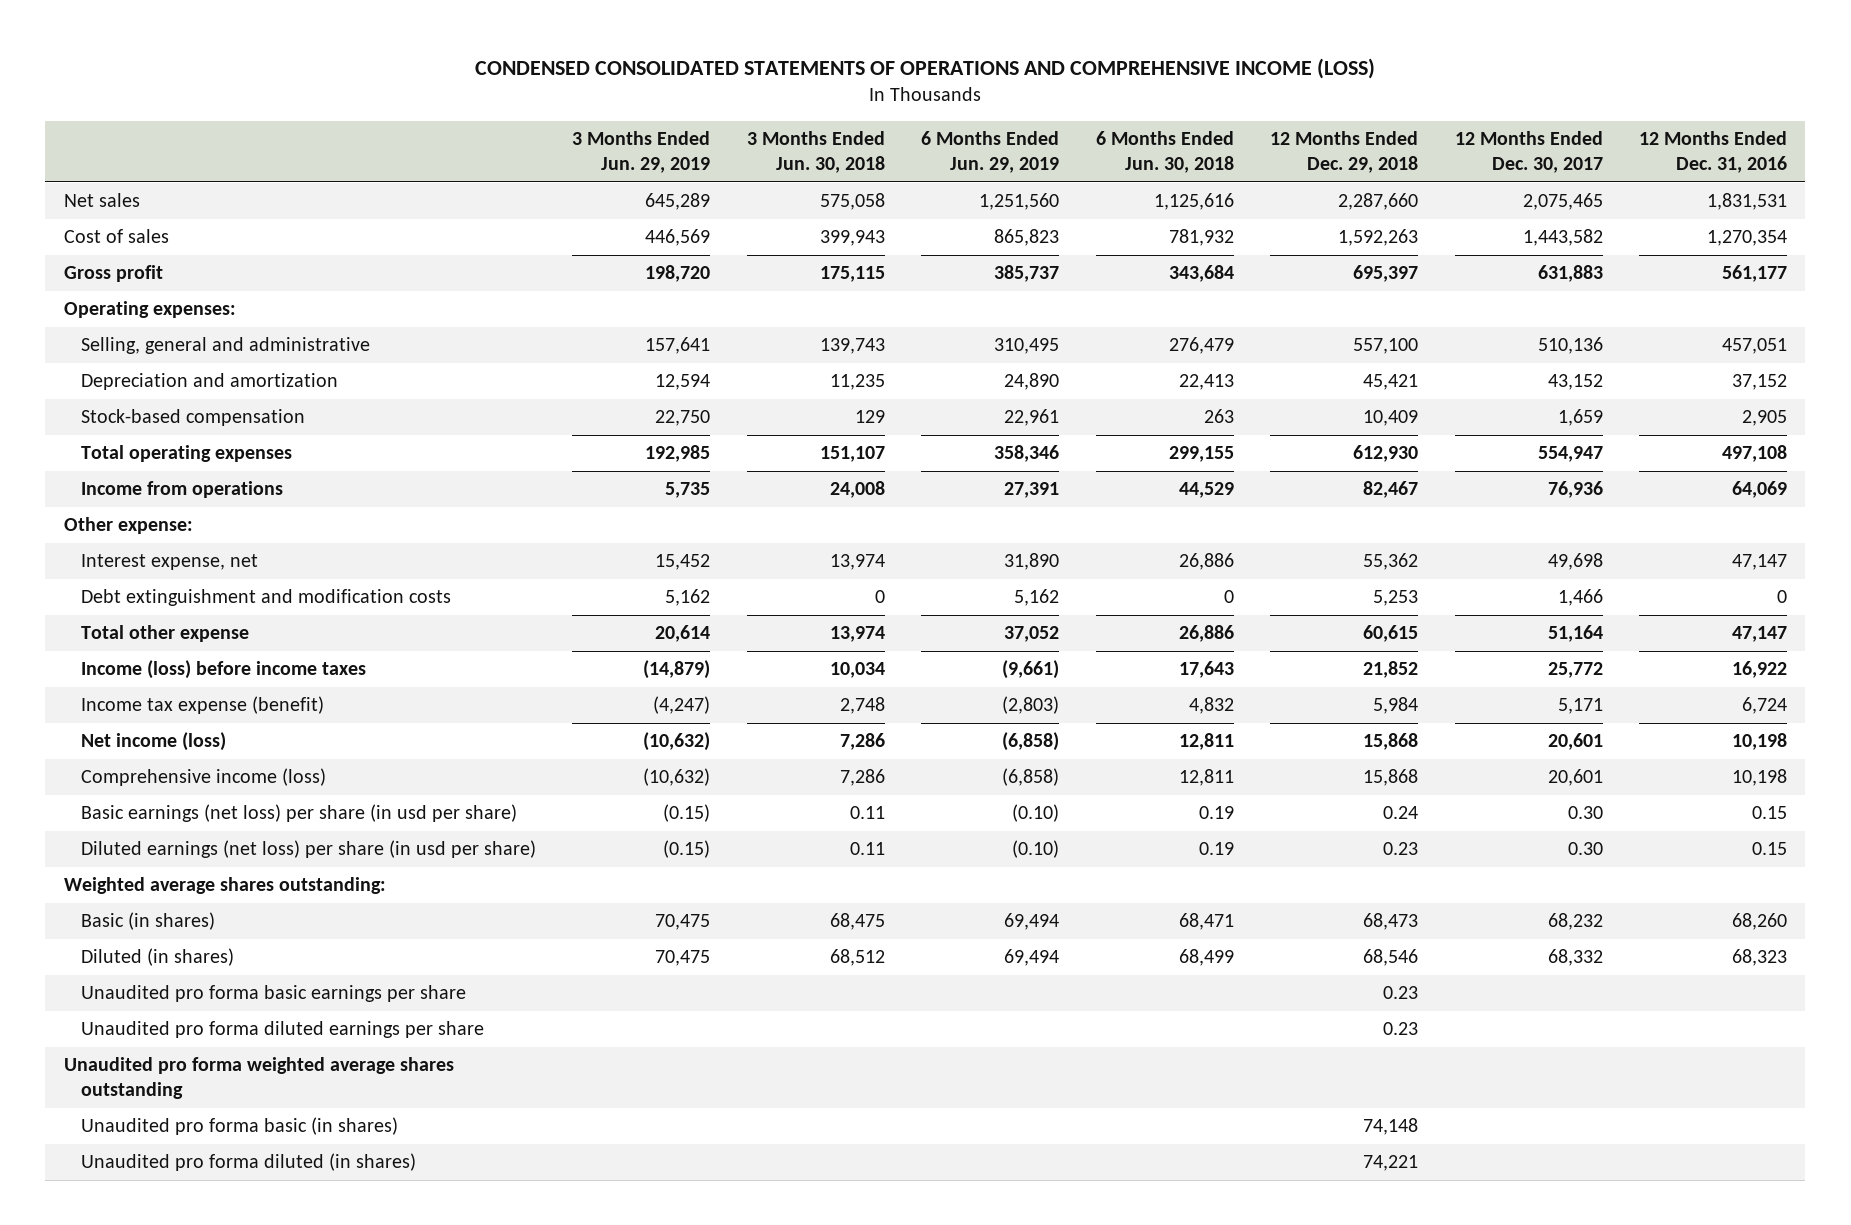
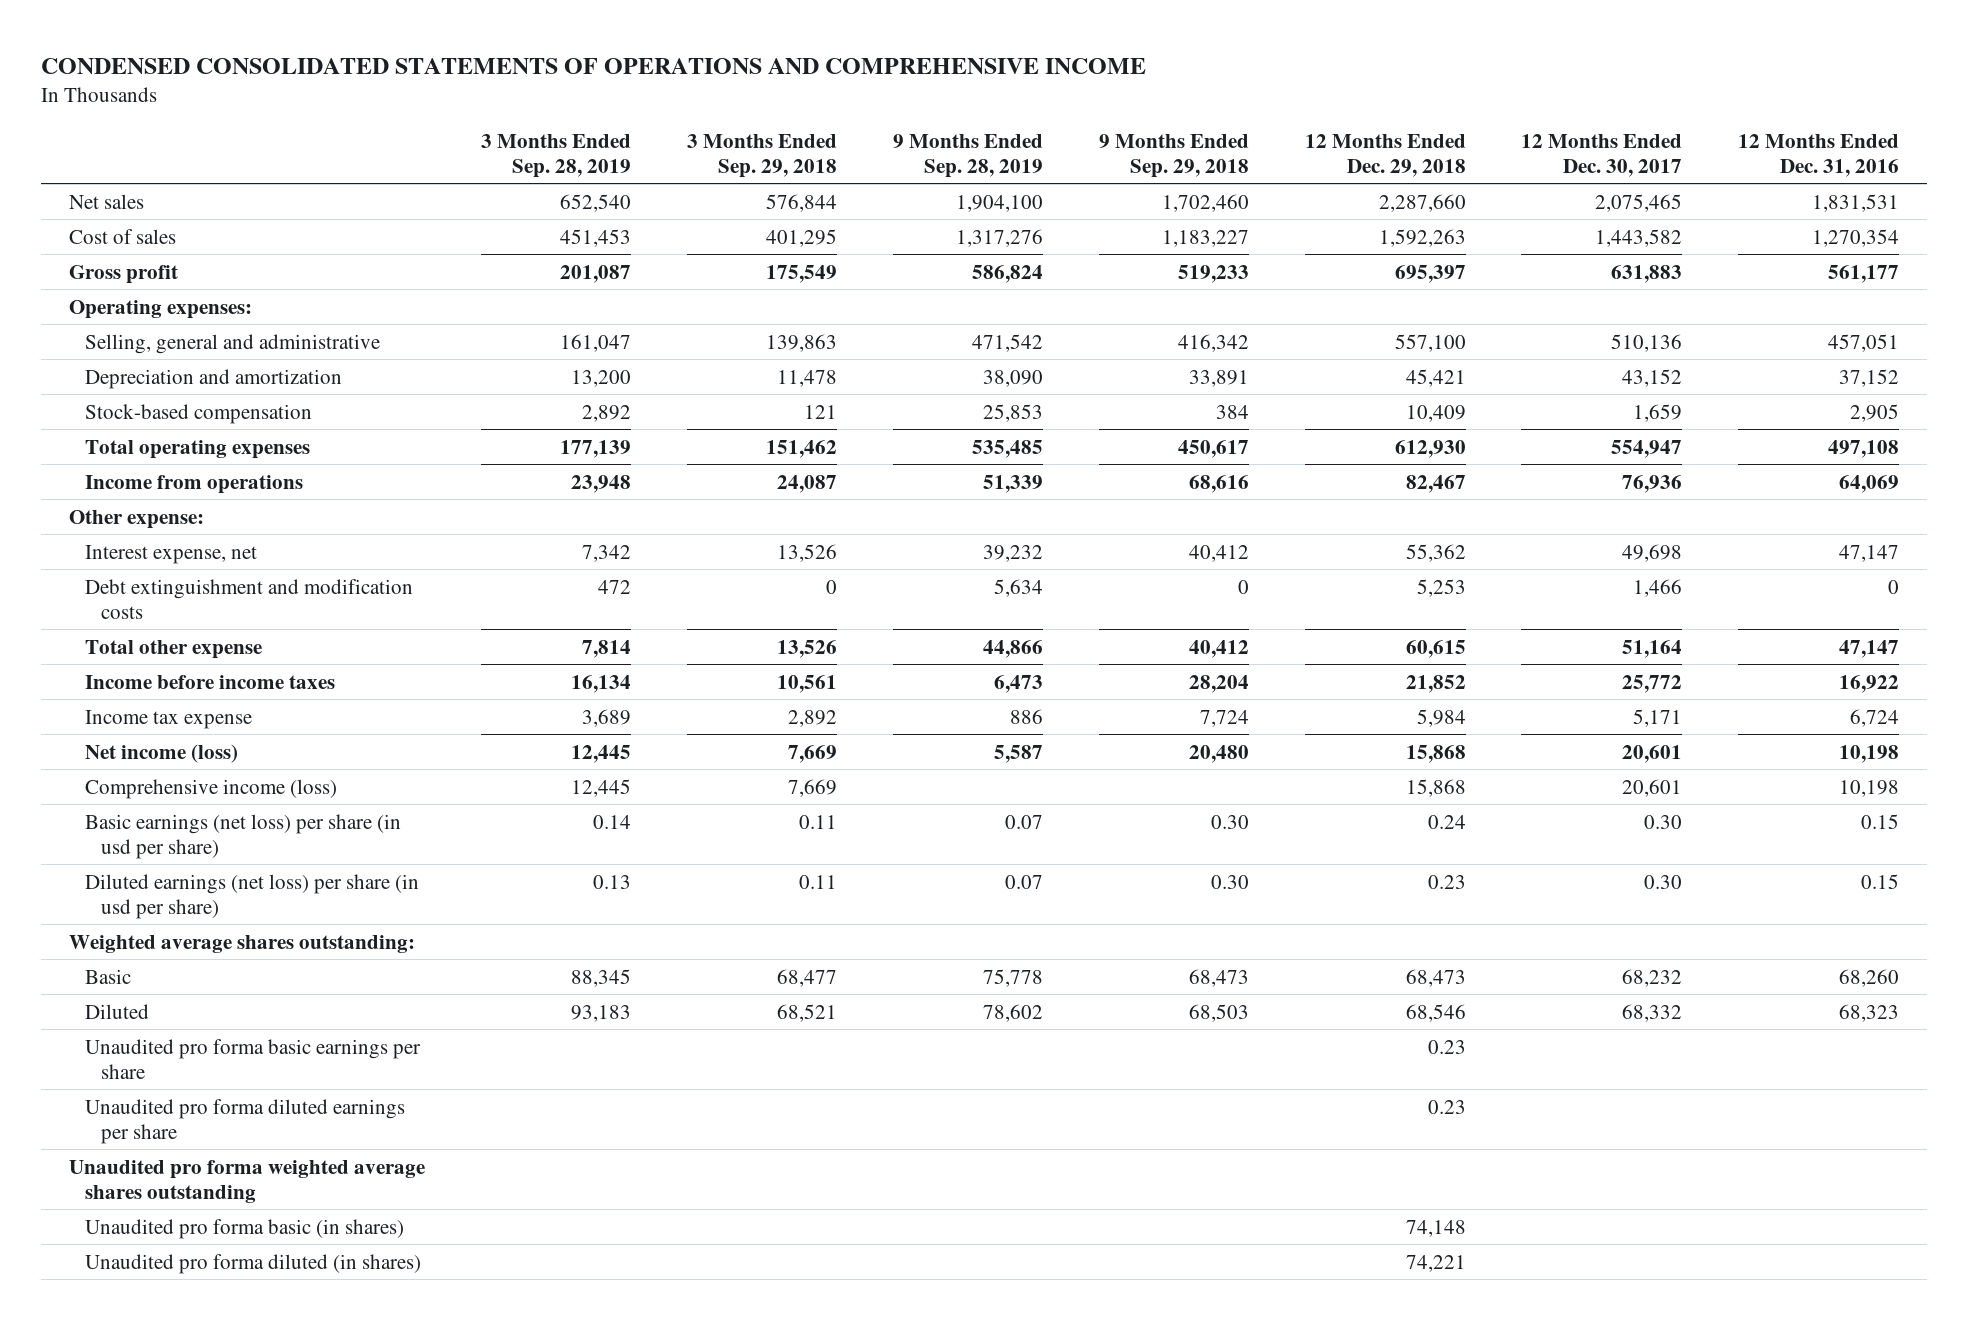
- CONDENSED CONSOLIDATED STATEMENTS OF OPERATIONS AND COMPREHENSIVE INCOME (LOSS)
+ CONDENSED CONSOLIDATED STATEMENTS OF OPERATIONS AND COMPREHENSIVE INCOME
- | 3 Months Ended Jun. 29, 2019 | 3 Months Ended Jun. 30, 2018 | 6 Months Ended Jun. 29, 2019 | 6 Months Ended Jun. 30, 2018 | 12 Months Ended Dec. 29, 2018 | 12 Months Ended Dec. 30, 2017 | 12 Months Ended Dec. 31, 2016
+ | 3 Months Ended Sep. 28, 2019 | 3 Months Ended Sep. 29, 2018 | 9 Months Ended Sep. 28, 2019 | 9 Months Ended Sep. 29, 2018 | 12 Months Ended Dec. 29, 2018 | 12 Months Ended Dec. 30, 2017 | 12 Months Ended Dec. 31, 2016
- Income (loss) before income taxes | (14,879) | 10,034 | (9,661) | 17,643 | 21,852 | 25,772 | 16,922
- Income tax expense (benefit) | (4,247) | 2,748 | (2,803) | 4,832 | 5,984 | 5,171 | 6,724
+ Income before income taxes | 16,134 | 10,561 | 6,473 | 28,204 | 21,852 | 25,772 | 16,922
+ Income tax expense | 3,689 | 2,892 | 886 | 7,724 | 5,984 | 5,171 | 6,724
- Basic (in shares) | 70,475 | 68,475 | 69,494 | 68,471 | 68,473 | 68,232 | 68,260
- Diluted (in shares) | 70,475 | 68,512 | 69,494 | 68,499 | 68,546 | 68,332 | 68,323
+ Basic | 88,345 | 68,477 | 75,778 | 68,473 | 68,473 | 68,232 | 68,260
+ Diluted | 93,183 | 68,521 | 78,602 | 68,503 | 68,546 | 68,332 | 68,323

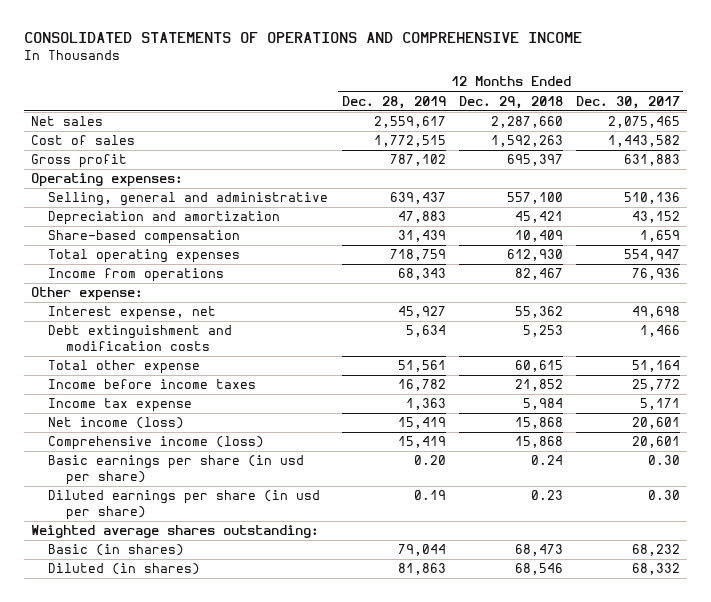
- CONDENSED CONSOLIDATED STATEMENTS OF OPERATIONS AND COMPREHENSIVE INCOME
+ CONSOLIDATED STATEMENTS OF OPERATIONS AND COMPREHENSIVE INCOME
- | 3 Months Ended Sep. 28, 2019 | 3 Months Ended Sep. 29, 2018 | 9 Months Ended Sep. 28, 2019 | 9 Months Ended Sep. 29, 2018 | 12 Months Ended Dec. 29, 2018 | 12 Months Ended Dec. 30, 2017 | 12 Months Ended Dec. 31, 2016
+ | 12 Months Ended Dec. 28, 2019 | 12 Months Ended Dec. 29, 2018 | 12 Months Ended Dec. 30, 2017
- Stock-based compensation | 2,892 | 121 | 25,853 | 384 | 10,409 | 1,659 | 2,905
+ Share-based compensation | 31,439 | 10,409 | 1,659
- Basic earnings (net loss) per share (in usd per share) | 0.14 | 0.11 | 0.07 | 0.30 | 0.24 | 0.30 | 0.15
- Diluted earnings (net loss) per share (in usd per share) | 0.13 | 0.11 | 0.07 | 0.30 | 0.23 | 0.30 | 0.15
+ Basic earnings per share (in usd per share) | 0.20 | 0.24 | 0.30
+ Diluted earnings per share (in usd per share) | 0.19 | 0.23 | 0.30
- Basic | 88,345 | 68,477 | 75,778 | 68,473 | 68,473 | 68,232 | 68,260
- Diluted | 93,183 | 68,521 | 78,602 | 68,503 | 68,546 | 68,332 | 68,323
- Unaudited pro forma basic earnings per share | | | | | 0.23 | |
- Unaudited pro forma diluted earnings per share | | | | | 0.23 | |
- Unaudited pro forma weighted average shares outstanding
- Unaudited pro forma basic (in shares) | | | | | 74,148 | |
- Unaudited pro forma diluted (in shares) | | | | | 74,221 | |
+ Basic (in shares) | 79,044 | 68,473 | 68,232
+ Diluted (in shares) | 81,863 | 68,546 | 68,332

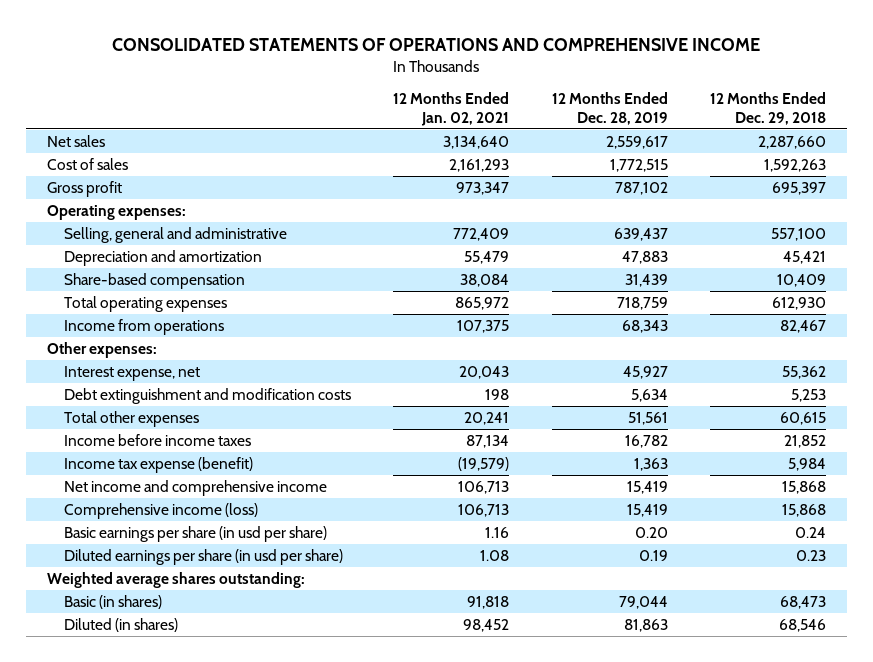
- | 12 Months Ended Dec. 28, 2019 | 12 Months Ended Dec. 29, 2018 | 12 Months Ended Dec. 30, 2017
+ | 12 Months Ended Jan. 02, 2021 | 12 Months Ended Dec. 28, 2019 | 12 Months Ended Dec. 29, 2018
- Other expense:
+ Other expenses:
- Total other expense | 51,561 | 60,615 | 51,164
+ Total other expenses | 20,241 | 51,561 | 60,615
- Income tax expense | 1,363 | 5,984 | 5,171
- Net income (loss) | 15,419 | 15,868 | 20,601
+ Income tax expense (benefit) | (19,579) | 1,363 | 5,984
+ Net income and comprehensive income | 106,713 | 15,419 | 15,868

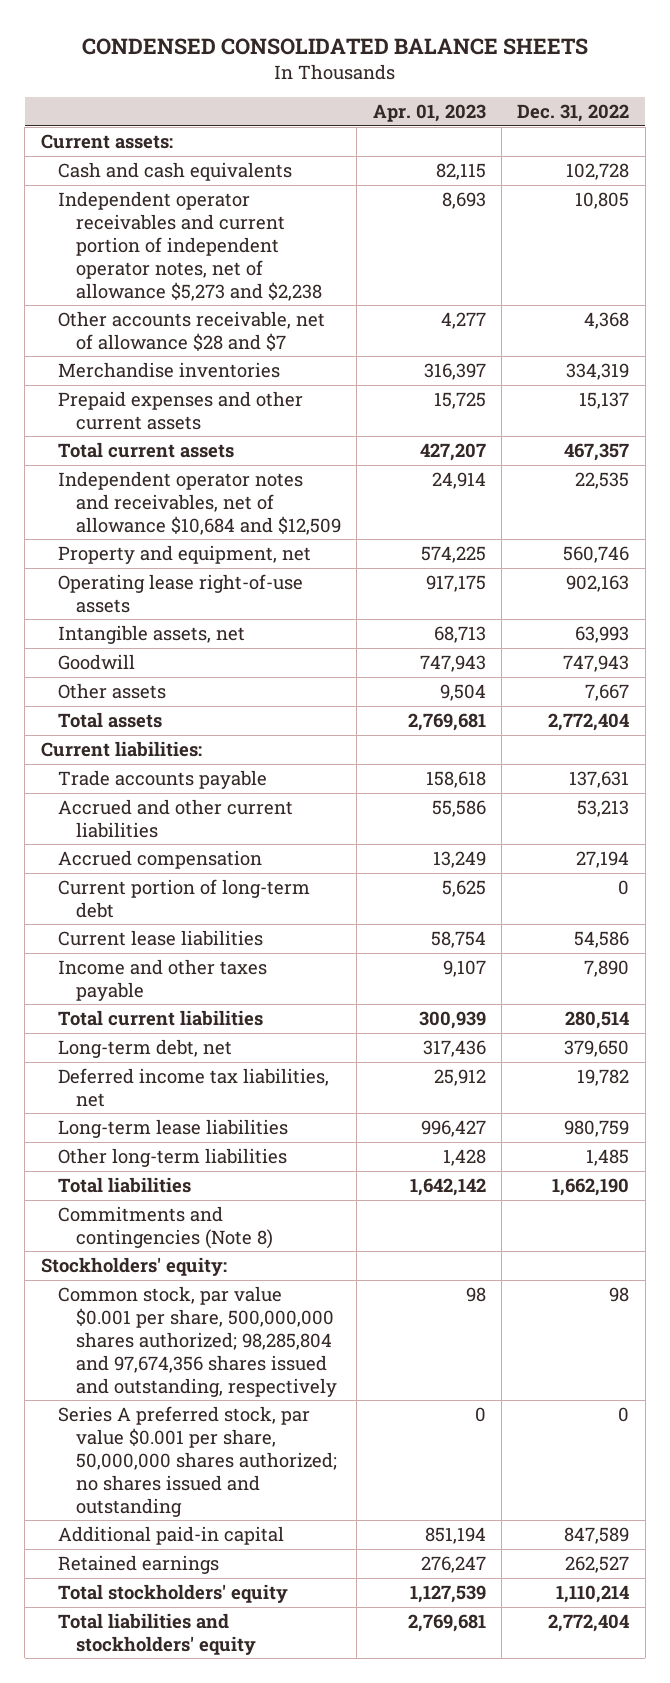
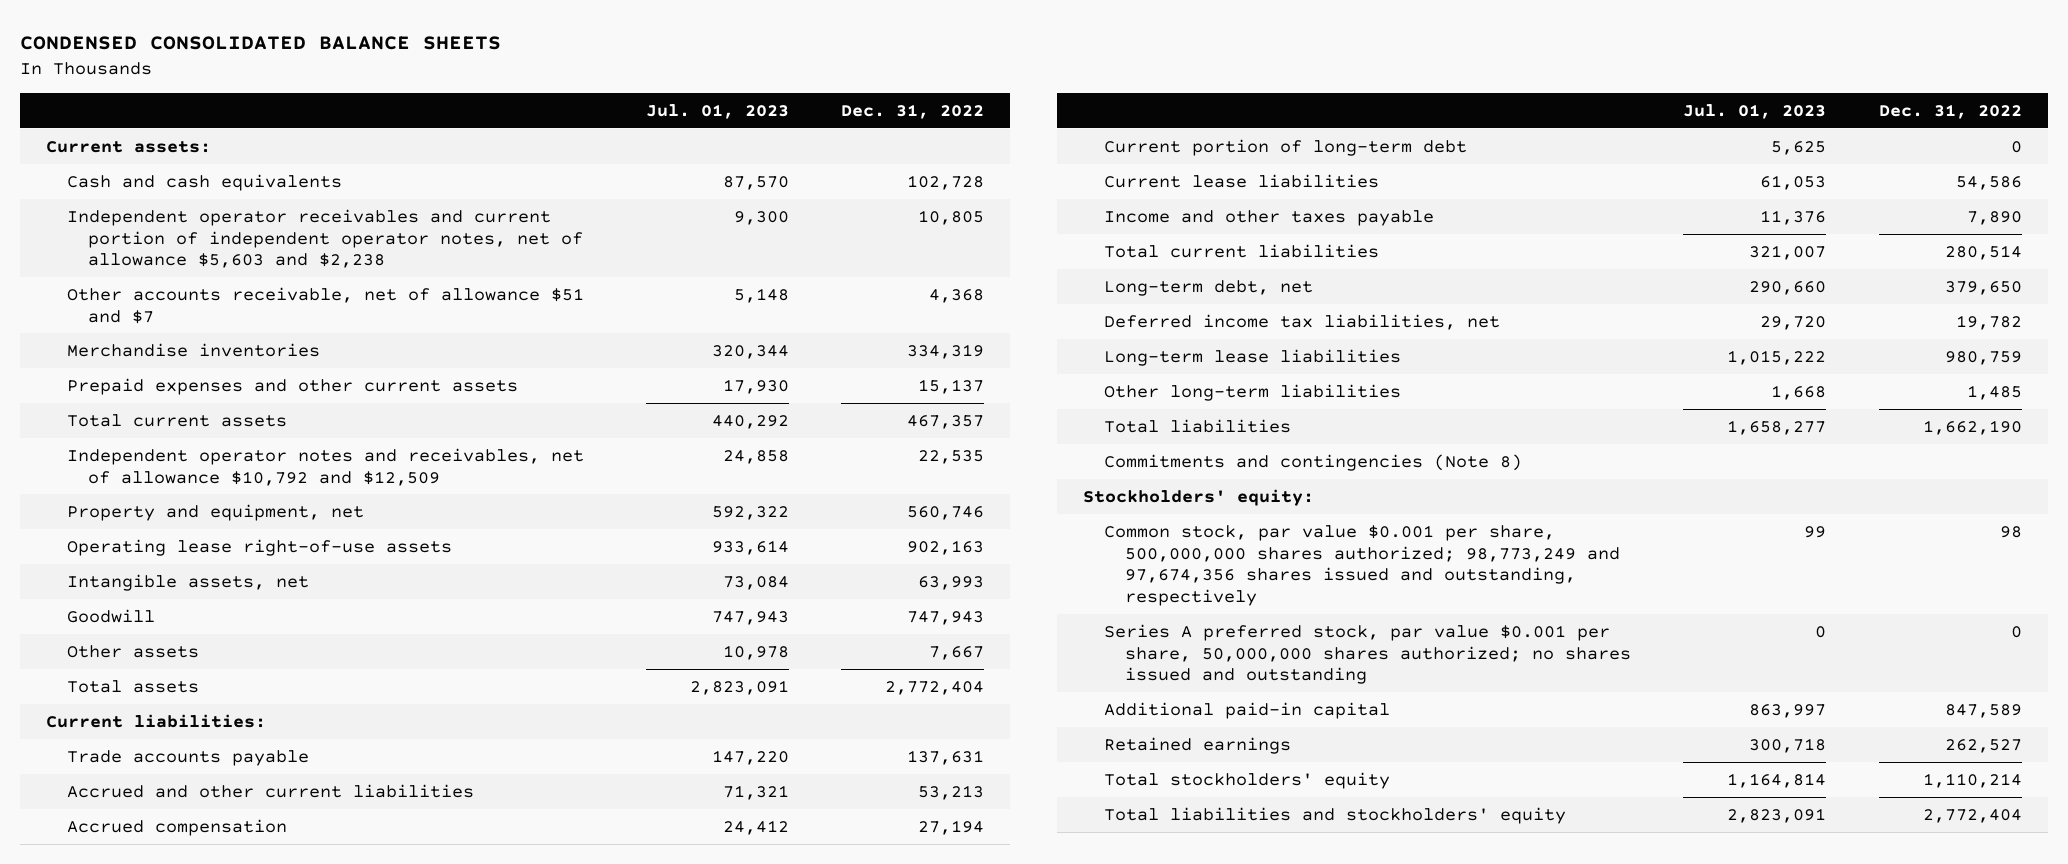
- | Apr. 01, 2023 | Dec. 31, 2022
+ | Jul. 01, 2023 | Dec. 31, 2022
- Independent operator receivables and current portion of independent operator notes, net of allowance $5,273 and $2,238 | 8,693 | 10,805
- Other accounts receivable, net of allowance $28 and $7 | 4,277 | 4,368
+ Independent operator receivables and current portion of independent operator notes, net of allowance $5,603 and $2,238 | 9,300 | 10,805
+ Other accounts receivable, net of allowance $51 and $7 | 5,148 | 4,368
- Independent operator notes and receivables, net of allowance $10,684 and $12,509 | 24,914 | 22,535
+ Independent operator notes and receivables, net of allowance $10,792 and $12,509 | 24,858 | 22,535
- Common stock, par value $0.001 per share, 500,000,000 shares authorized; 98,285,804 and 97,674,356 shares issued and outstanding, respectively | 98 | 98
+ Common stock, par value $0.001 per share, 500,000,000 shares authorized; 98,773,249 and 97,674,356 shares issued and outstanding, respectively | 99 | 98

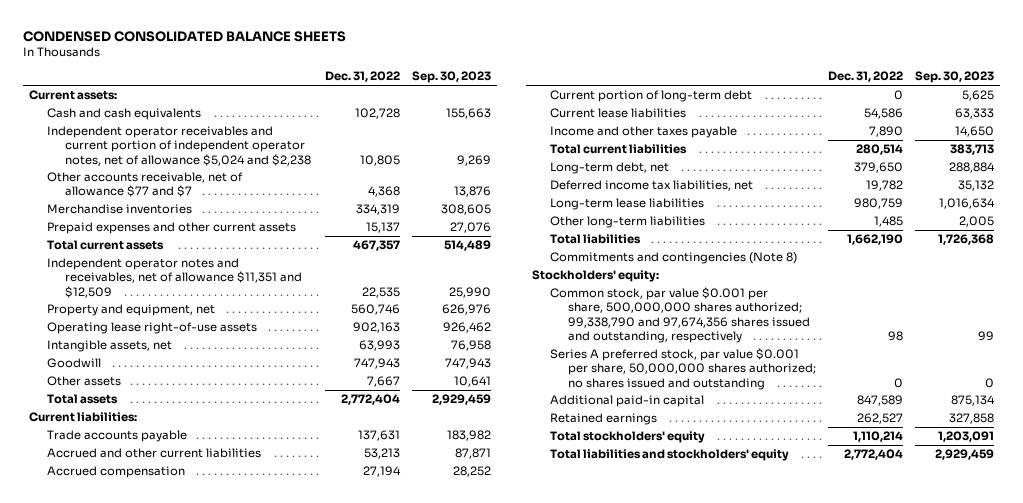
- | Jul. 01, 2023 | Dec. 31, 2022
+ | Dec. 31, 2022 | Sep. 30, 2023
- Independent operator receivables and current portion of independent operator notes, net of allowance $5,603 and $2,238 | 9,300 | 10,805
- Other accounts receivable, net of allowance $51 and $7 | 5,148 | 4,368
+ Independent operator receivables and current portion of independent operator notes, net of allowance $5,024 and $2,238 | 10,805 | 9,269
+ Other accounts receivable, net of allowance $77 and $7 | 4,368 | 13,876
- Independent operator notes and receivables, net of allowance $10,792 and $12,509 | 24,858 | 22,535
+ Independent operator notes and receivables, net of allowance $11,351 and $12,509 | 22,535 | 25,990
- Common stock, par value $0.001 per share, 500,000,000 shares authorized; 98,773,249 and 97,674,356 shares issued and outstanding, respectively | 99 | 98
+ Common stock, par value $0.001 per share, 500,000,000 shares authorized; 99,338,790 and 97,674,356 shares issued and outstanding, respectively | 98 | 99

